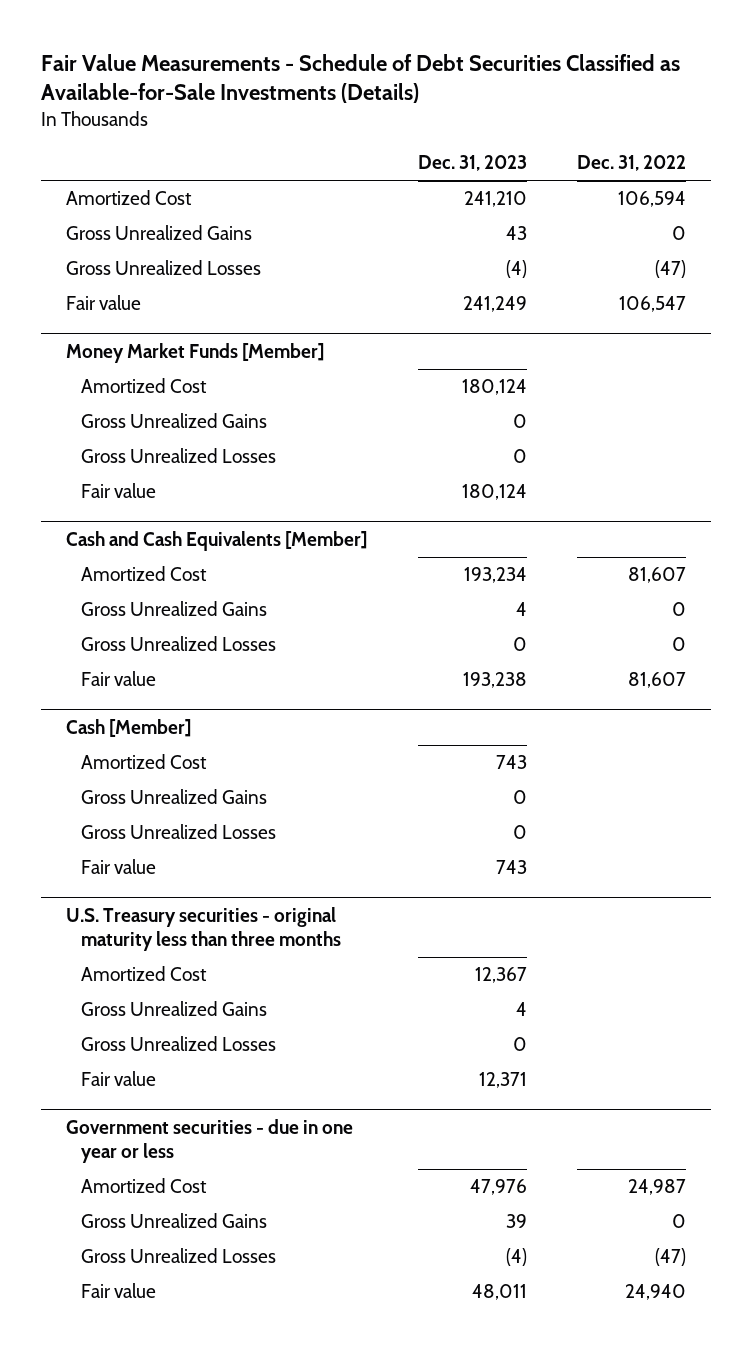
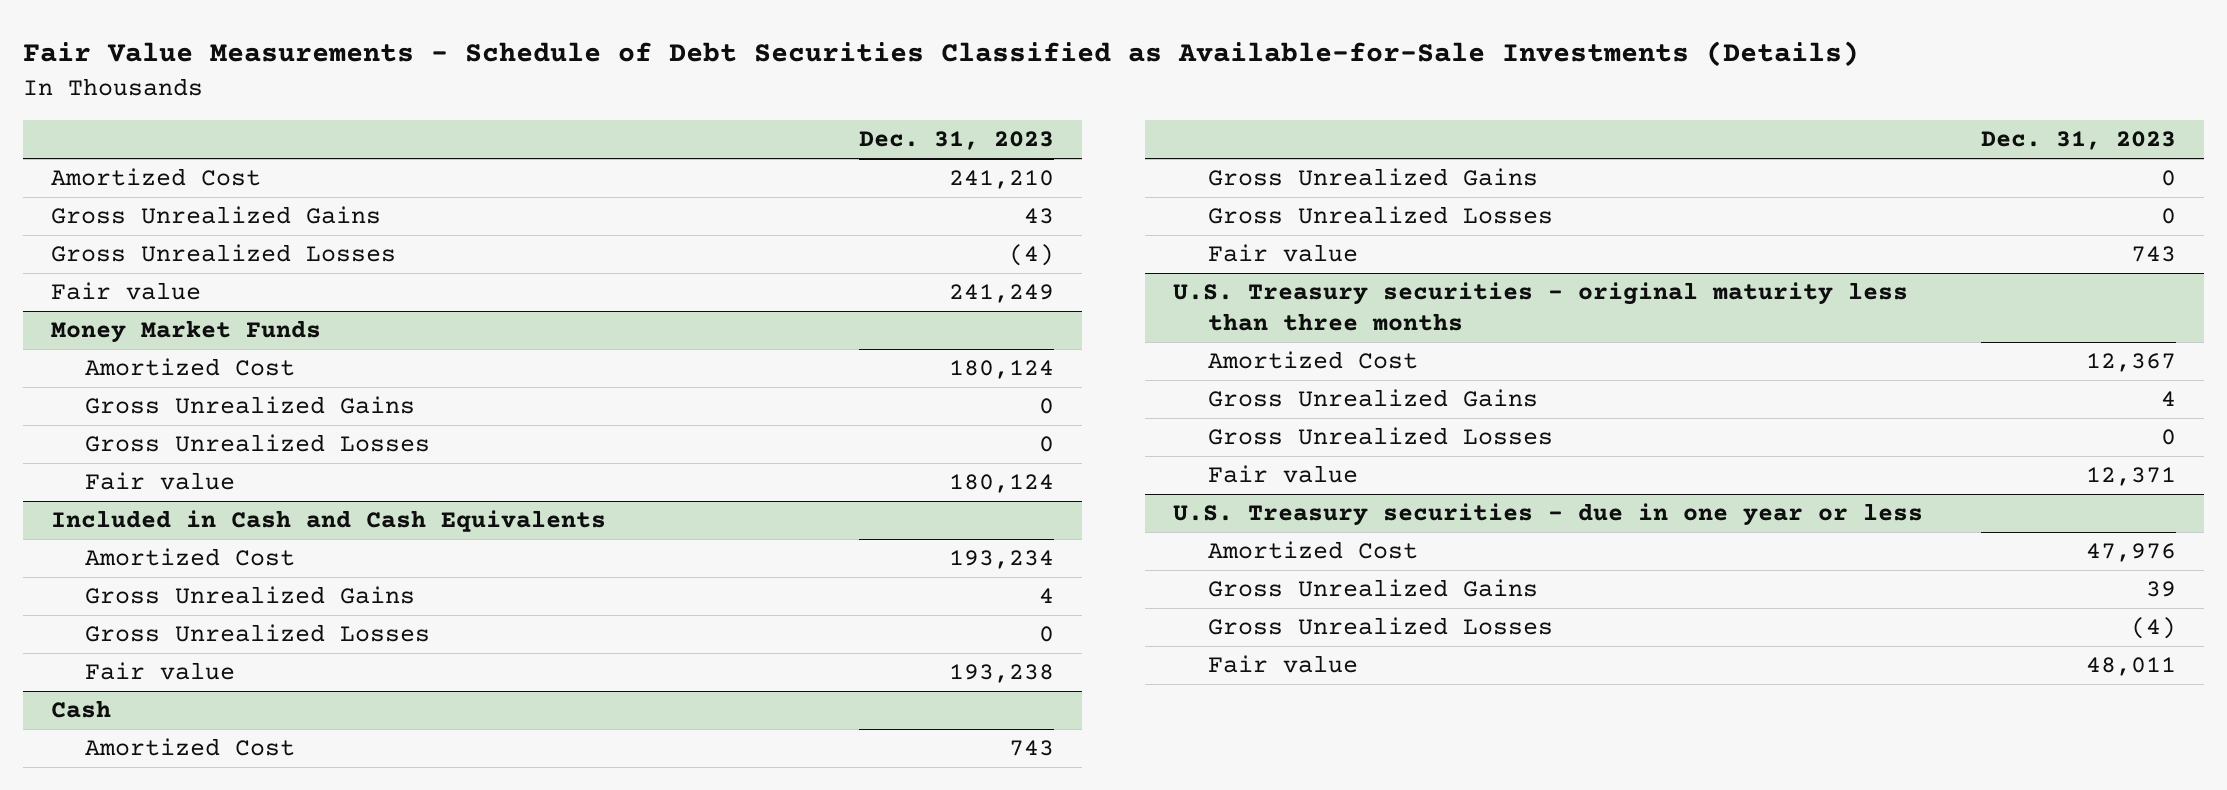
- | Dec. 31, 2023 | Dec. 31, 2022
+ | Dec. 31, 2023
- Money Market Funds [Member]
+ Money Market Funds
- Cash and Cash Equivalents [Member]
+ Included in Cash and Cash Equivalents
- Cash [Member]
+ Cash
- Government securities - due in one year or less
+ U.S. Treasury securities - due in one year or less

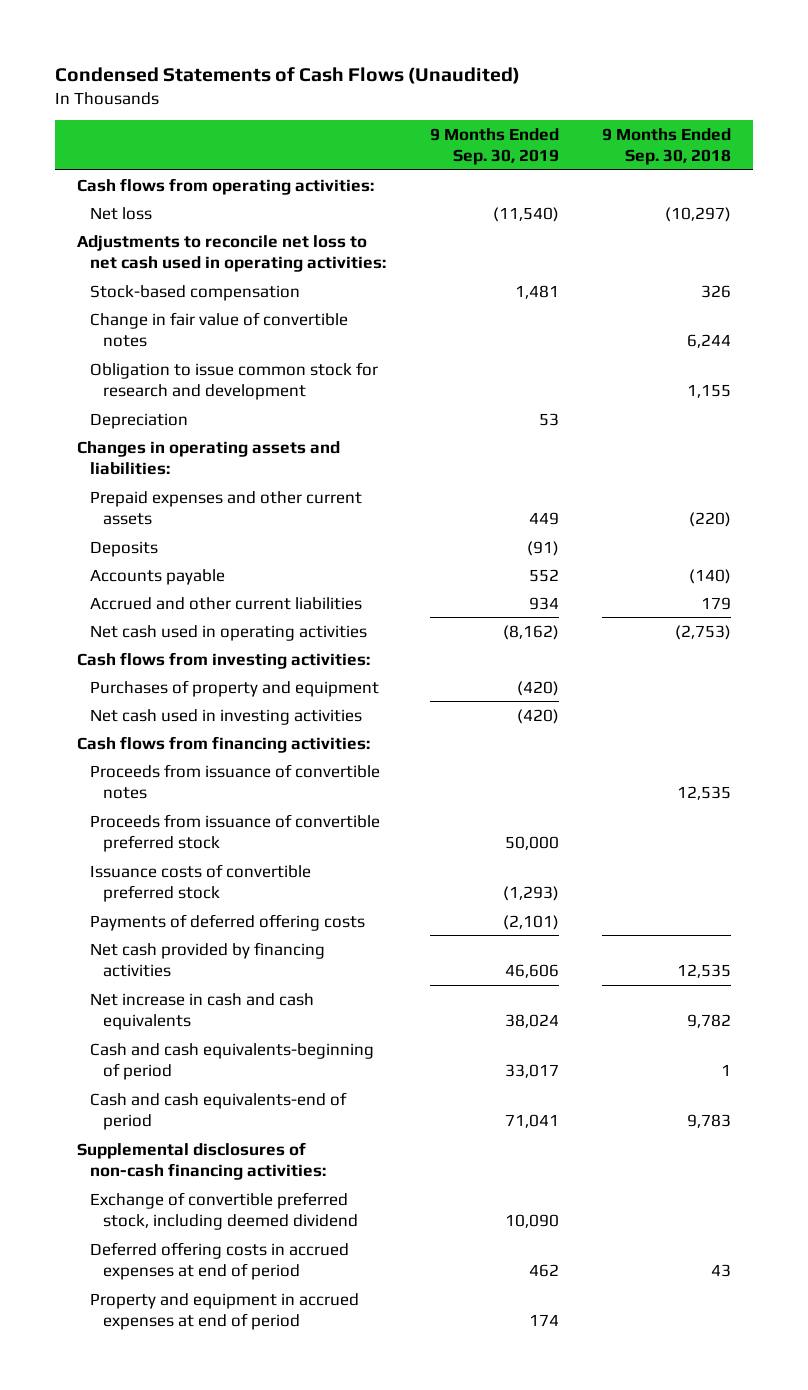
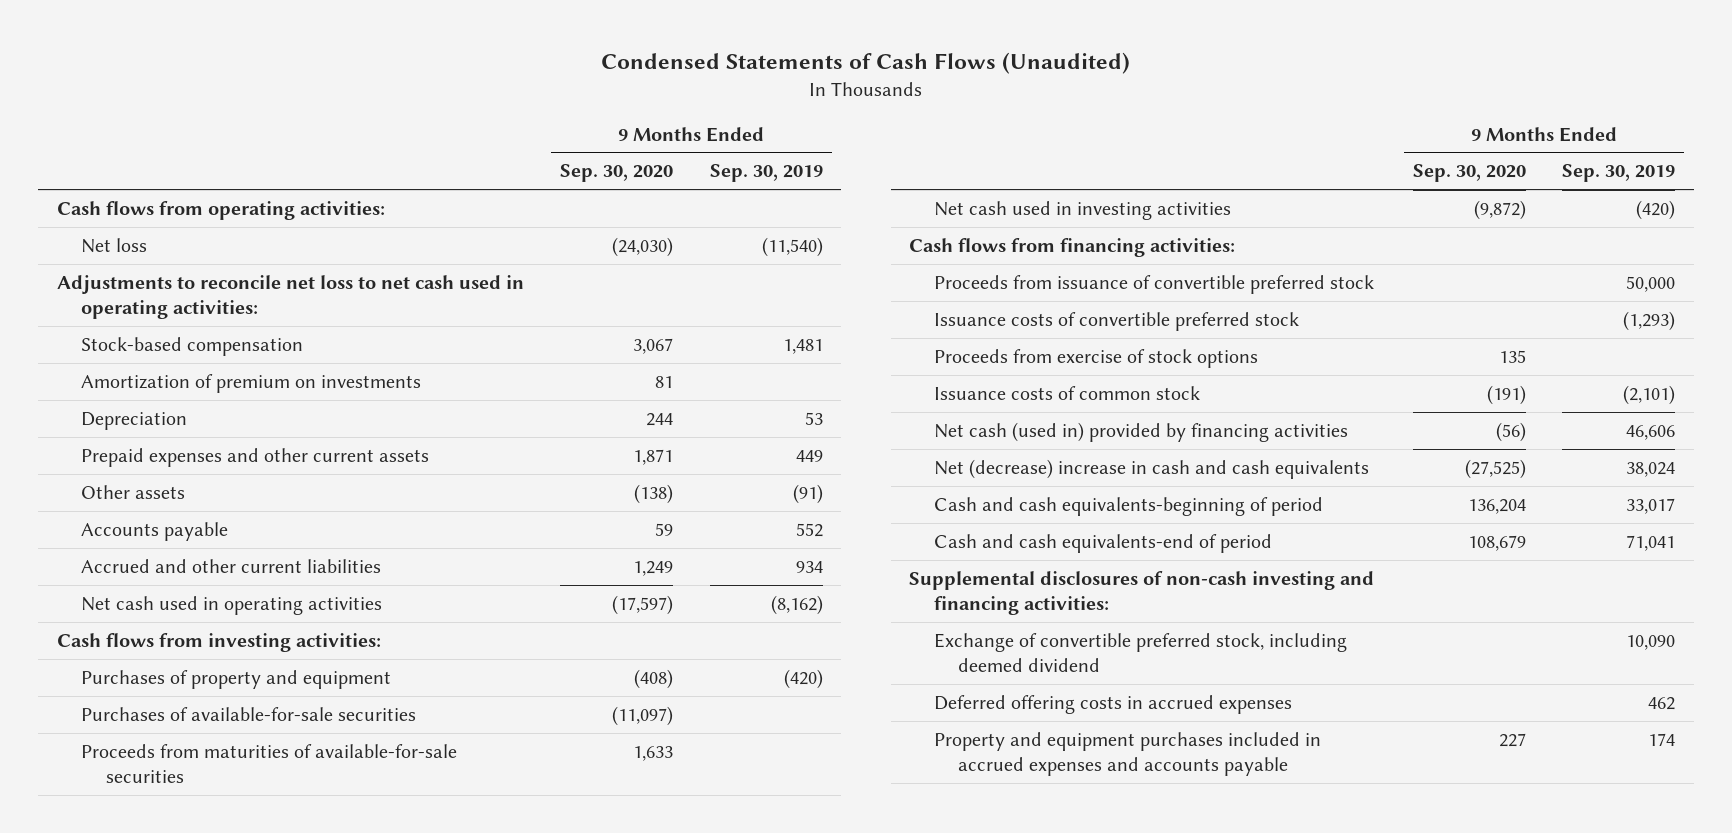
- | 9 Months Ended Sep. 30, 2019 | 9 Months Ended Sep. 30, 2018
+ | 9 Months Ended Sep. 30, 2020 | 9 Months Ended Sep. 30, 2019
- Change in fair value of convertible notes | | 6,244
- Obligation to issue common stock for research and development | | 1,155
+ Amortization of premium on investments | 81 |
- Changes in operating assets and liabilities:
- Deposits | (91) |
+ Other assets | (138) | (91)
+ Purchases of available-for-sale securities | (11,097) |
+ Proceeds from maturities of available-for-sale securities | 1,633 |
- Proceeds from issuance of convertible notes | | 12,535
- Payments of deferred offering costs | (2,101) |
- Net cash provided by financing activities | 46,606 | 12,535
- Net increase in cash and cash equivalents | 38,024 | 9,782
+ Proceeds from exercise of stock options | 135 |
+ Issuance costs of common stock | (191) | (2,101)
+ Net cash (used in) provided by financing activities | (56) | 46,606
+ Net (decrease) increase in cash and cash equivalents | (27,525) | 38,024
- Supplemental disclosures of non-cash financing activities:
+ Supplemental disclosures of non-cash investing and financing activities:
- Deferred offering costs in accrued expenses at end of period | 462 | 43
- Property and equipment in accrued expenses at end of period | 174 |
+ Deferred offering costs in accrued expenses | | 462
+ Property and equipment purchases included in accrued expenses and accounts payable | 227 | 174

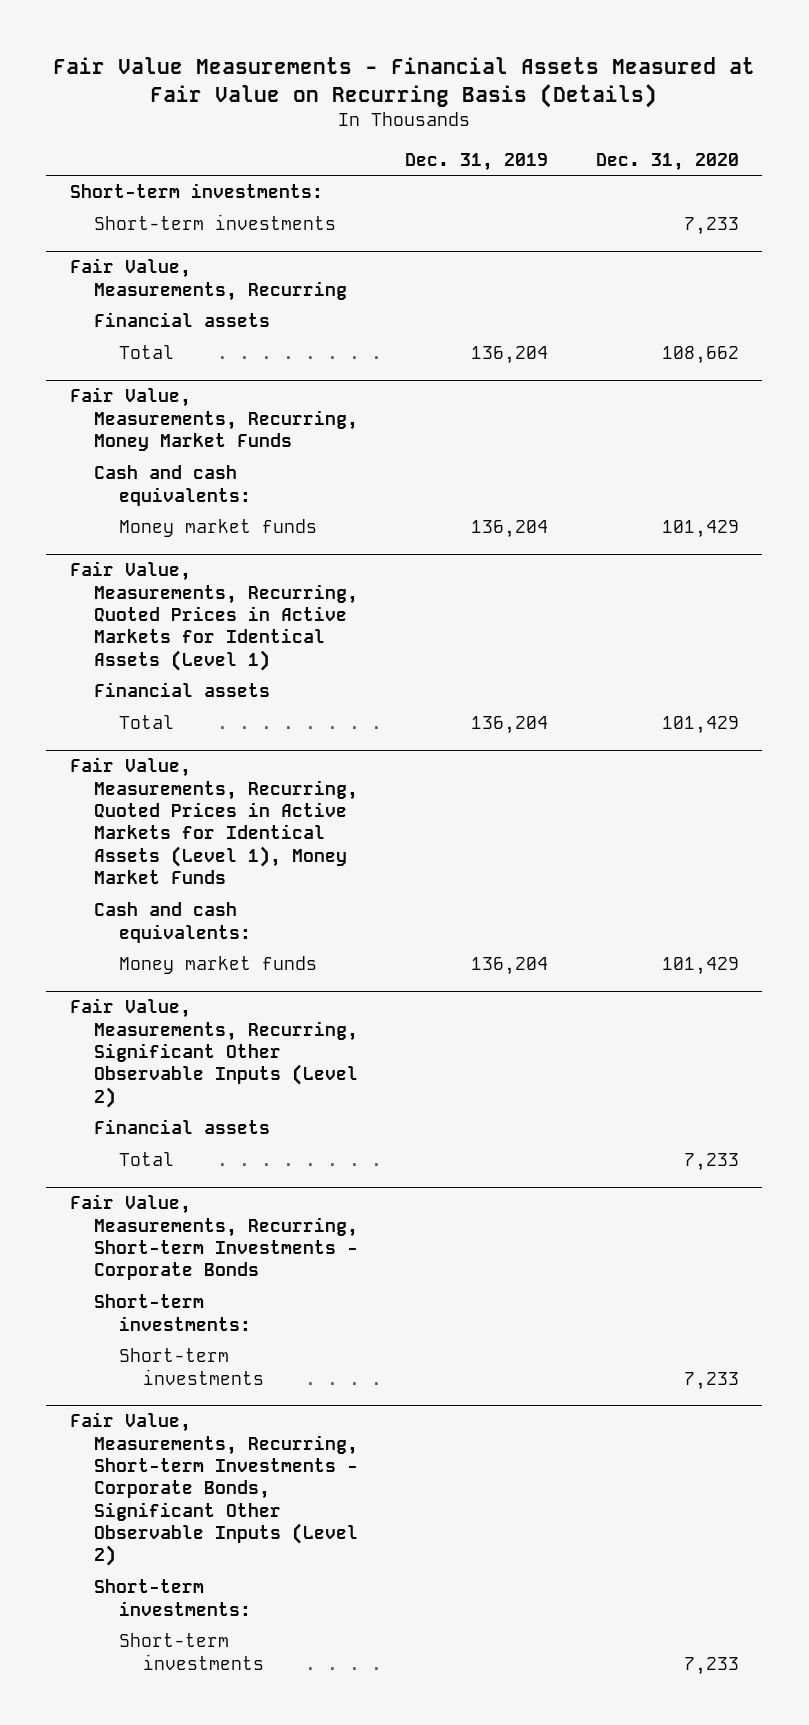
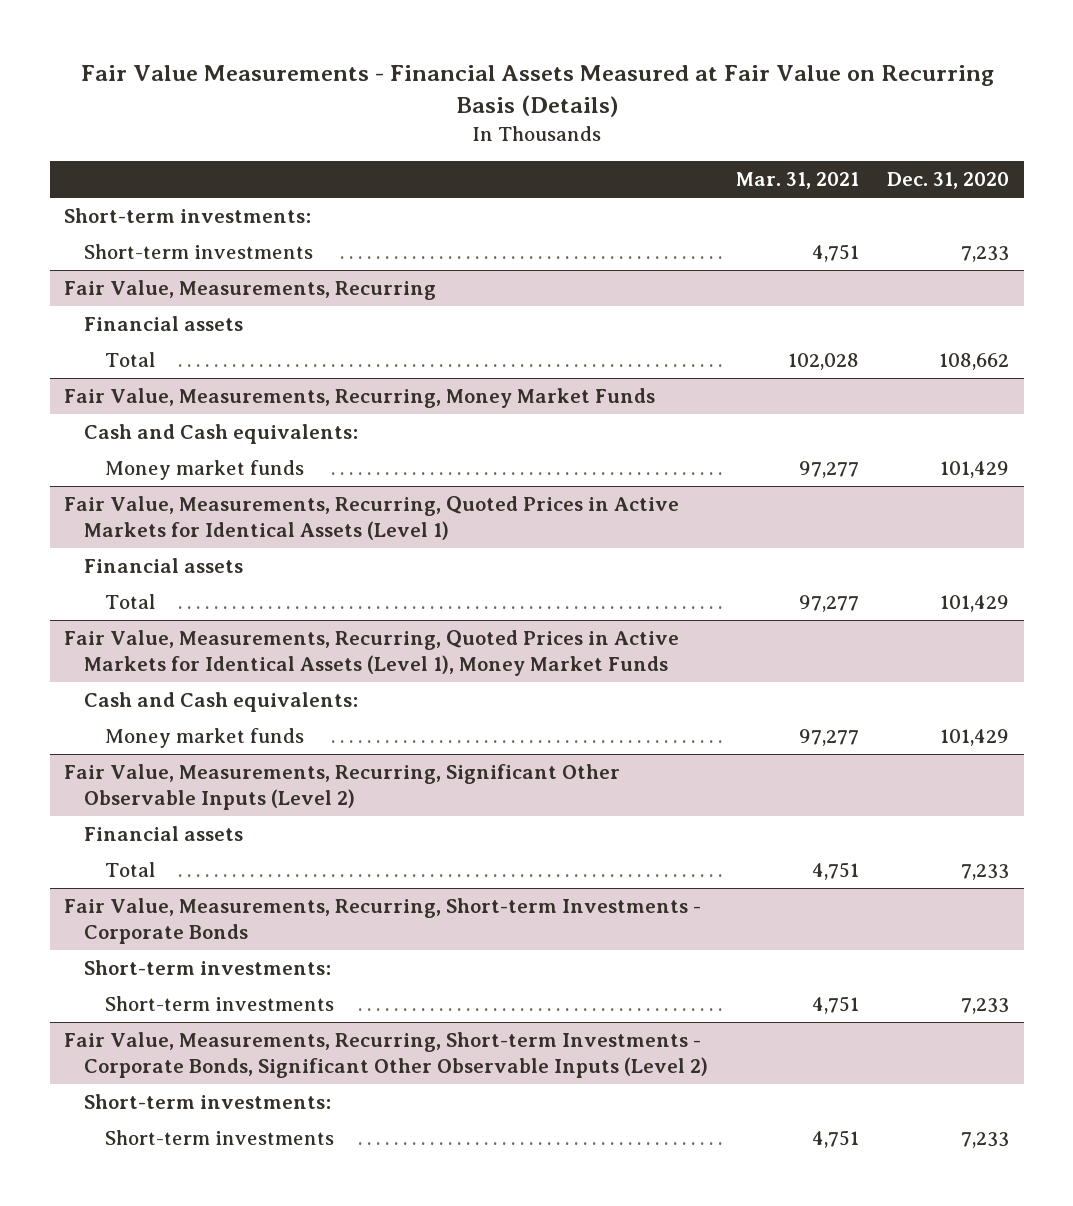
- | Dec. 31, 2019 | Dec. 31, 2020
+ | Mar. 31, 2021 | Dec. 31, 2020
@ Fair Value, Measurements, Recurring, Money Market Funds
- Cash and cash equivalents:
+ Cash and Cash equivalents:
@ Fair Value, Measurements, Recurring, Quoted Prices in Active Markets for Identical Assets (Level 1), Money Market Funds
- Cash and cash equivalents:
+ Cash and Cash equivalents:

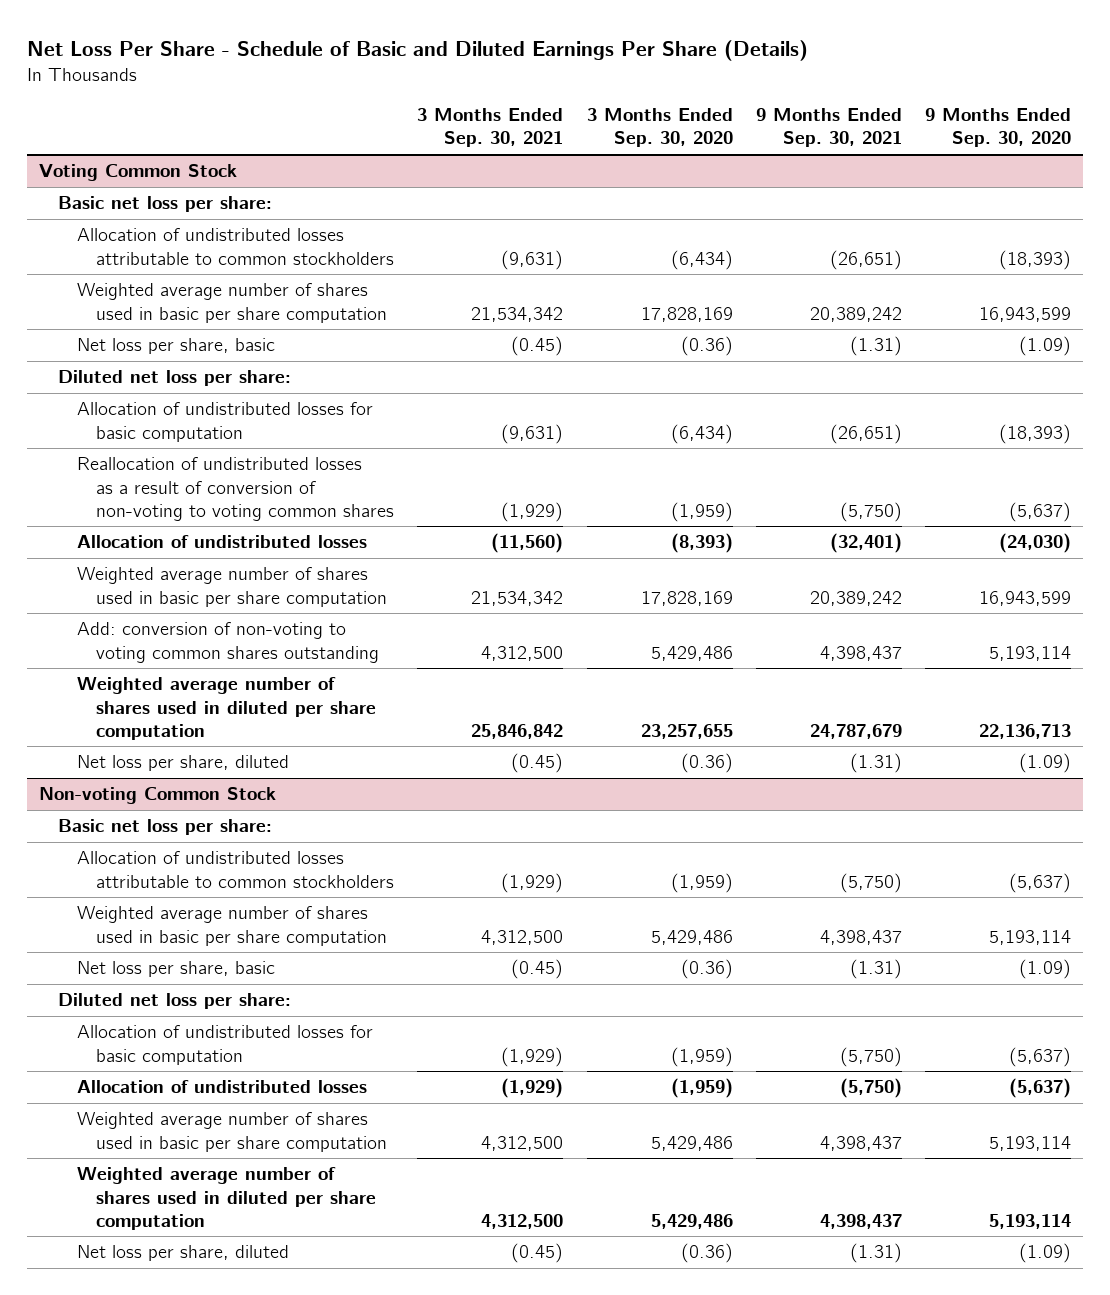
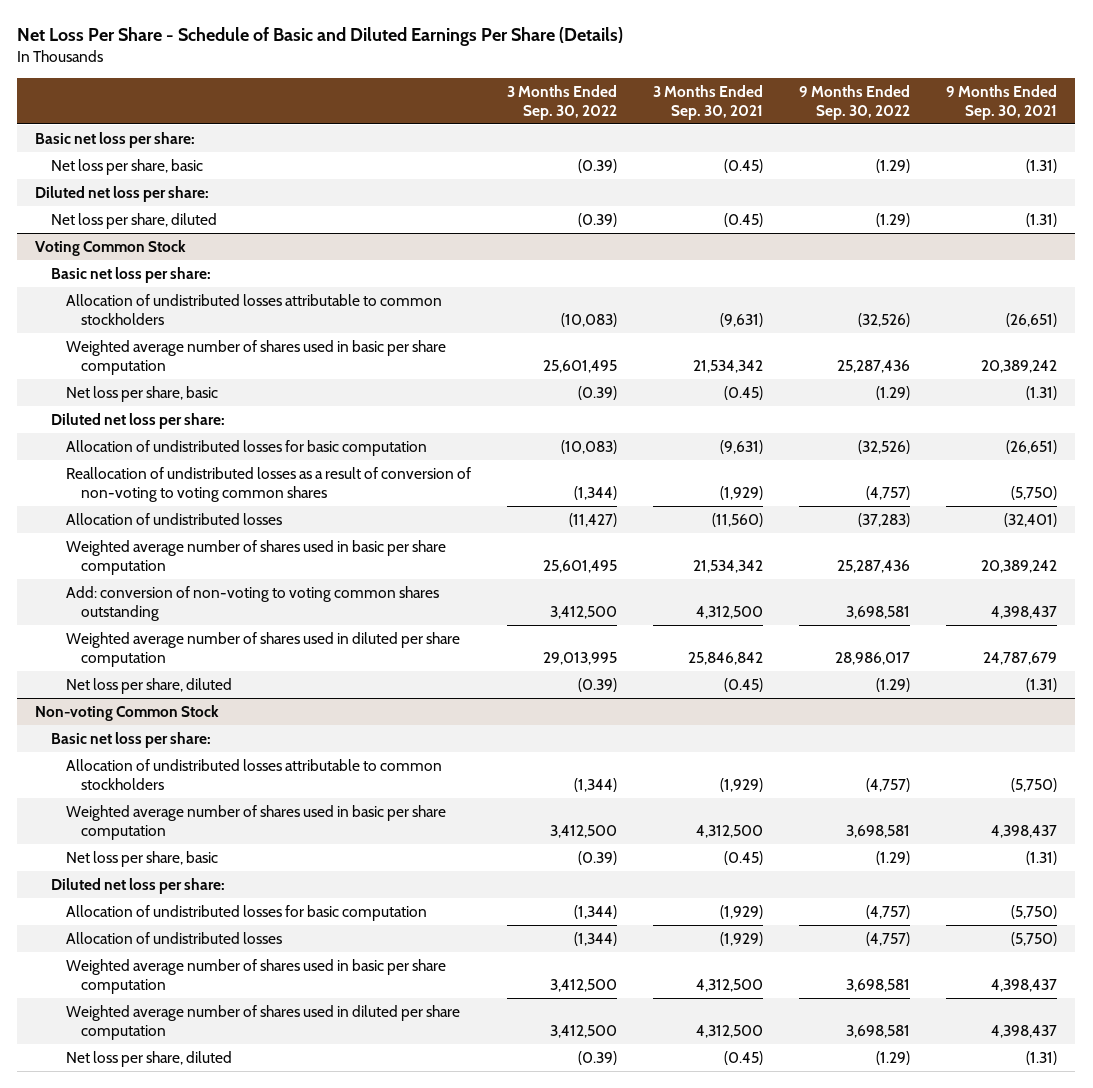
- | 3 Months Ended Sep. 30, 2021 | 3 Months Ended Sep. 30, 2020 | 9 Months Ended Sep. 30, 2021 | 9 Months Ended Sep. 30, 2020
+ | 3 Months Ended Sep. 30, 2022 | 3 Months Ended Sep. 30, 2021 | 9 Months Ended Sep. 30, 2022 | 9 Months Ended Sep. 30, 2021
+ Basic net loss per share:
+ Net loss per share, basic | (0.39) | (0.45) | (1.29) | (1.31)
+ Diluted net loss per share:
+ Net loss per share, diluted | (0.39) | (0.45) | (1.29) | (1.31)

